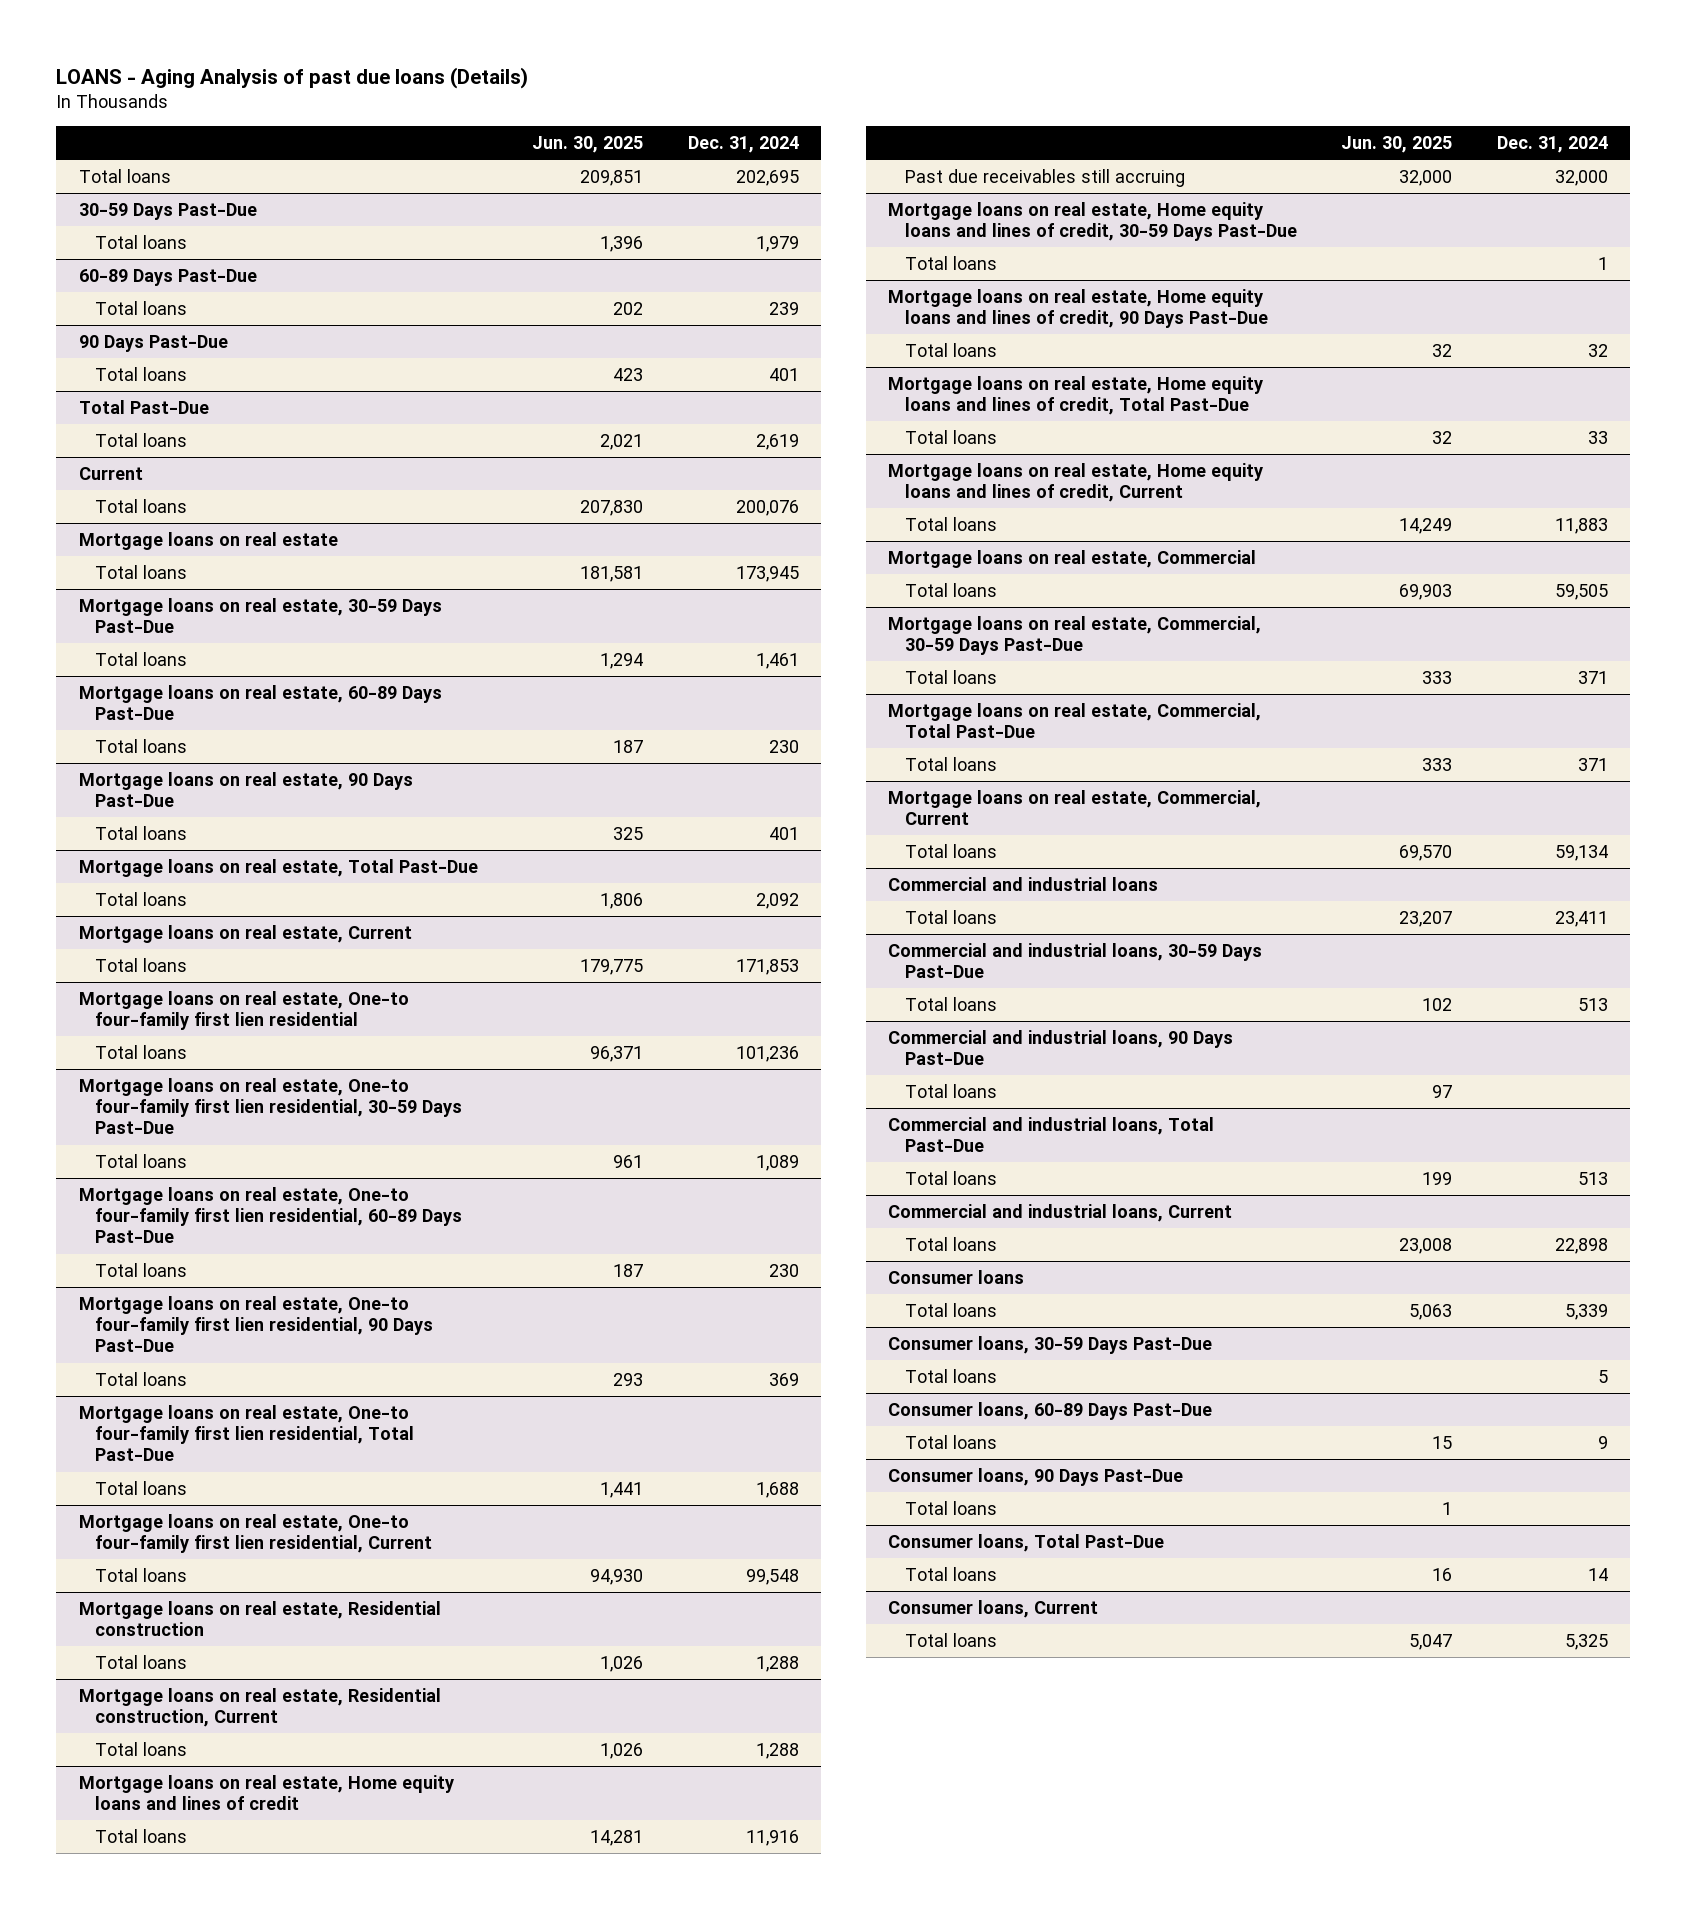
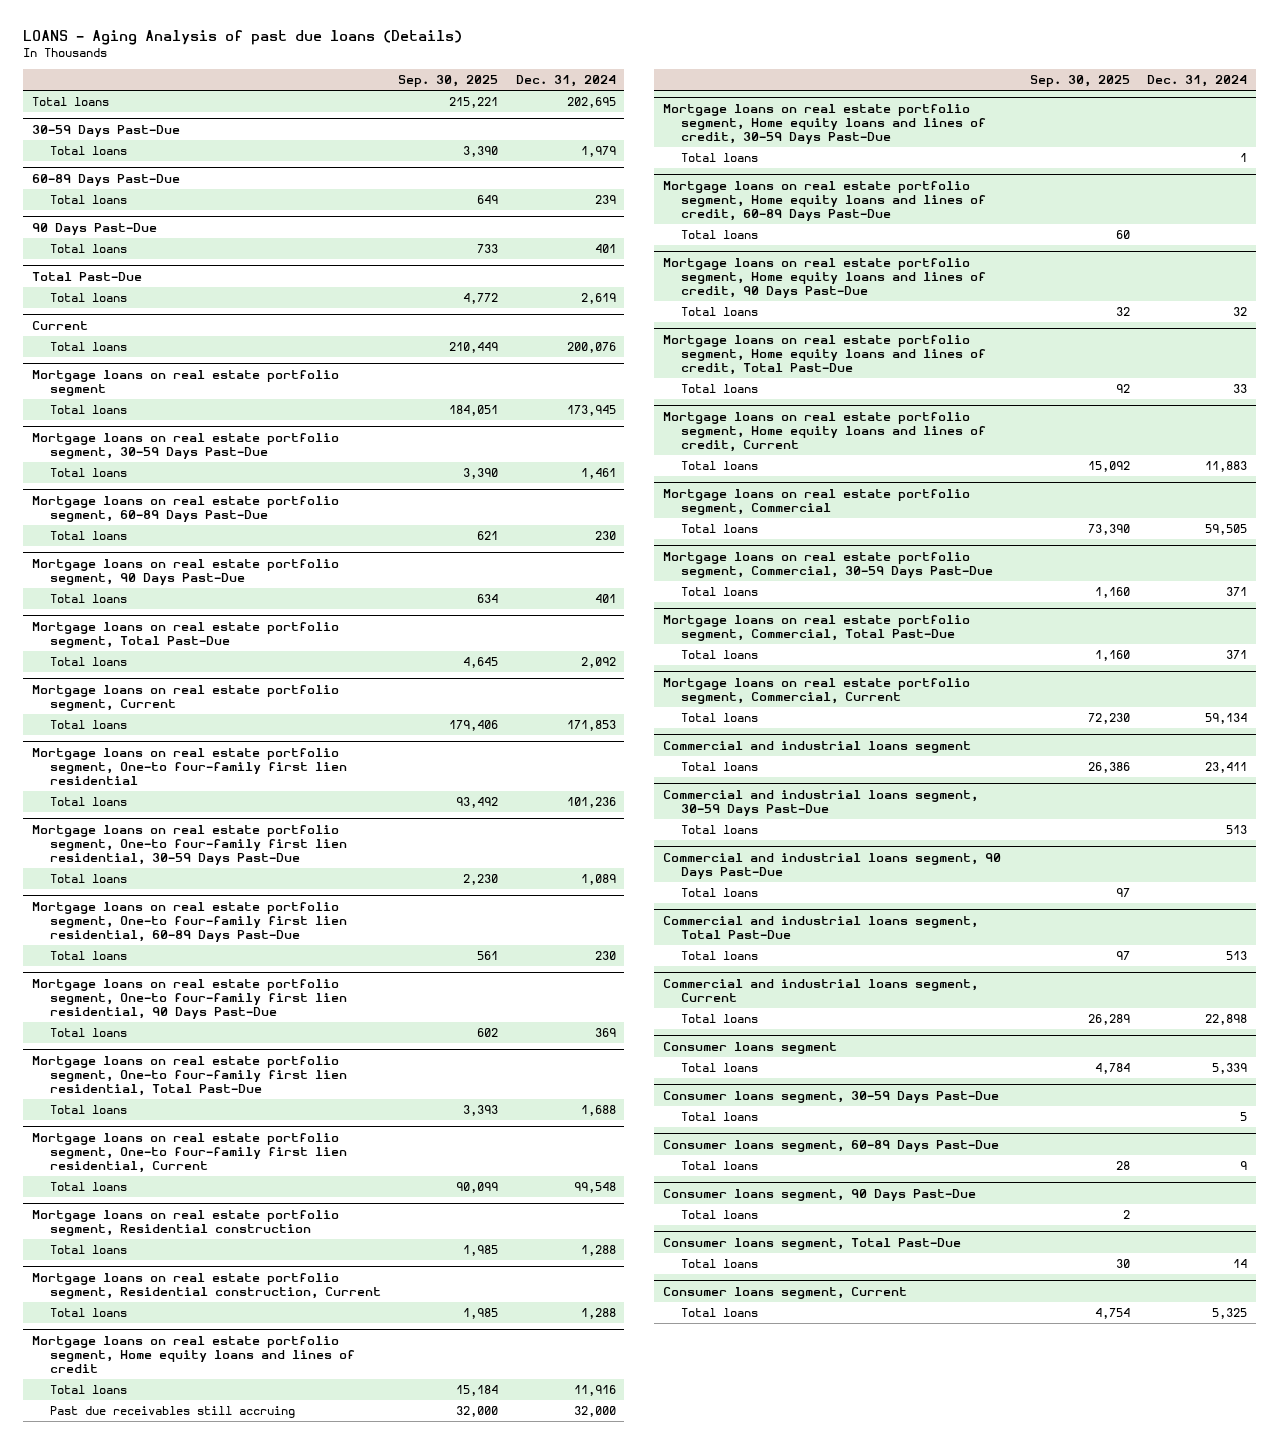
- | Jun. 30, 2025 | Dec. 31, 2024
+ | Sep. 30, 2025 | Dec. 31, 2024
- Mortgage loans on real estate
+ Mortgage loans on real estate portfolio segment
- Mortgage loans on real estate, 30-59 Days Past-Due
+ Mortgage loans on real estate portfolio segment, 30-59 Days Past-Due
- Mortgage loans on real estate, 60-89 Days Past-Due
+ Mortgage loans on real estate portfolio segment, 60-89 Days Past-Due
- Mortgage loans on real estate, 90 Days Past-Due
+ Mortgage loans on real estate portfolio segment, 90 Days Past-Due
- Mortgage loans on real estate, Total Past-Due
+ Mortgage loans on real estate portfolio segment, Total Past-Due
- Mortgage loans on real estate, Current
+ Mortgage loans on real estate portfolio segment, Current
- Mortgage loans on real estate, One-to four-family first lien residential
+ Mortgage loans on real estate portfolio segment, One-to four-family first lien residential
- Mortgage loans on real estate, One-to four-family first lien residential, 30-59 Days Past-Due
+ Mortgage loans on real estate portfolio segment, One-to four-family first lien residential, 30-59 Days Past-Due
- Mortgage loans on real estate, One-to four-family first lien residential, 60-89 Days Past-Due
+ Mortgage loans on real estate portfolio segment, One-to four-family first lien residential, 60-89 Days Past-Due
- Mortgage loans on real estate, One-to four-family first lien residential, 90 Days Past-Due
+ Mortgage loans on real estate portfolio segment, One-to four-family first lien residential, 90 Days Past-Due
- Mortgage loans on real estate, One-to four-family first lien residential, Total Past-Due
+ Mortgage loans on real estate portfolio segment, One-to four-family first lien residential, Total Past-Due
- Mortgage loans on real estate, One-to four-family first lien residential, Current
+ Mortgage loans on real estate portfolio segment, One-to four-family first lien residential, Current
- Mortgage loans on real estate, Residential construction
+ Mortgage loans on real estate portfolio segment, Residential construction
- Mortgage loans on real estate, Residential construction, Current
+ Mortgage loans on real estate portfolio segment, Residential construction, Current
- Mortgage loans on real estate, Home equity loans and lines of credit
+ Mortgage loans on real estate portfolio segment, Home equity loans and lines of credit
- Mortgage loans on real estate, Home equity loans and lines of credit, 30-59 Days Past-Due
+ Mortgage loans on real estate portfolio segment, Home equity loans and lines of credit, 30-59 Days Past-Due
- Mortgage loans on real estate, Home equity loans and lines of credit, 90 Days Past-Due
+ Mortgage loans on real estate portfolio segment, Home equity loans and lines of credit, 60-89 Days Past-Due
+ Total loans | 60 |
+ Mortgage loans on real estate portfolio segment, Home equity loans and lines of credit, 90 Days Past-Due
- Mortgage loans on real estate, Home equity loans and lines of credit, Total Past-Due
+ Mortgage loans on real estate portfolio segment, Home equity loans and lines of credit, Total Past-Due
- Mortgage loans on real estate, Home equity loans and lines of credit, Current
+ Mortgage loans on real estate portfolio segment, Home equity loans and lines of credit, Current
- Mortgage loans on real estate, Commercial
+ Mortgage loans on real estate portfolio segment, Commercial
- Mortgage loans on real estate, Commercial, 30-59 Days Past-Due
+ Mortgage loans on real estate portfolio segment, Commercial, 30-59 Days Past-Due
- Mortgage loans on real estate, Commercial, Total Past-Due
+ Mortgage loans on real estate portfolio segment, Commercial, Total Past-Due
- Mortgage loans on real estate, Commercial, Current
+ Mortgage loans on real estate portfolio segment, Commercial, Current
- Commercial and industrial loans
+ Commercial and industrial loans segment
- Commercial and industrial loans, 30-59 Days Past-Due
+ Commercial and industrial loans segment, 30-59 Days Past-Due
- Commercial and industrial loans, 90 Days Past-Due
+ Commercial and industrial loans segment, 90 Days Past-Due
- Commercial and industrial loans, Total Past-Due
+ Commercial and industrial loans segment, Total Past-Due
- Commercial and industrial loans, Current
+ Commercial and industrial loans segment, Current
- Consumer loans
+ Consumer loans segment
- Consumer loans, 30-59 Days Past-Due
+ Consumer loans segment, 30-59 Days Past-Due
- Consumer loans, 60-89 Days Past-Due
+ Consumer loans segment, 60-89 Days Past-Due
- Consumer loans, 90 Days Past-Due
+ Consumer loans segment, 90 Days Past-Due
- Consumer loans, Total Past-Due
+ Consumer loans segment, Total Past-Due
- Consumer loans, Current
+ Consumer loans segment, Current

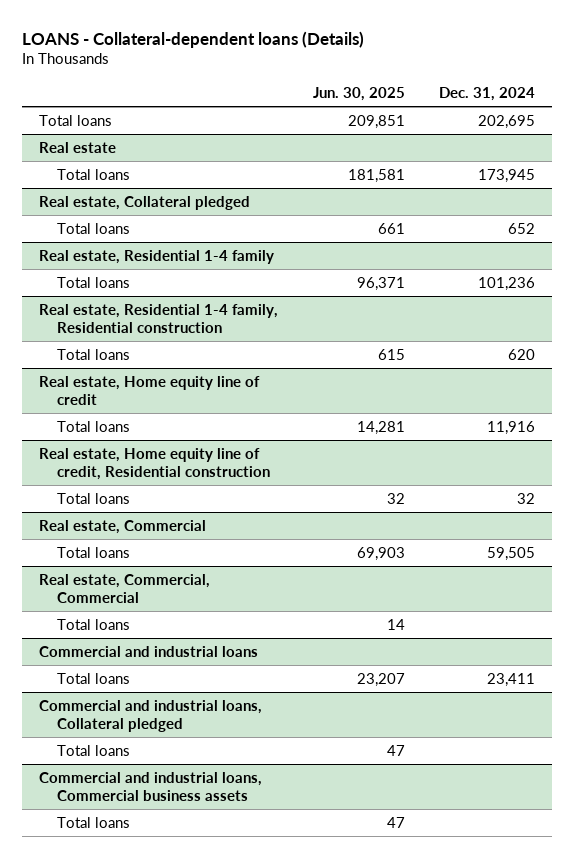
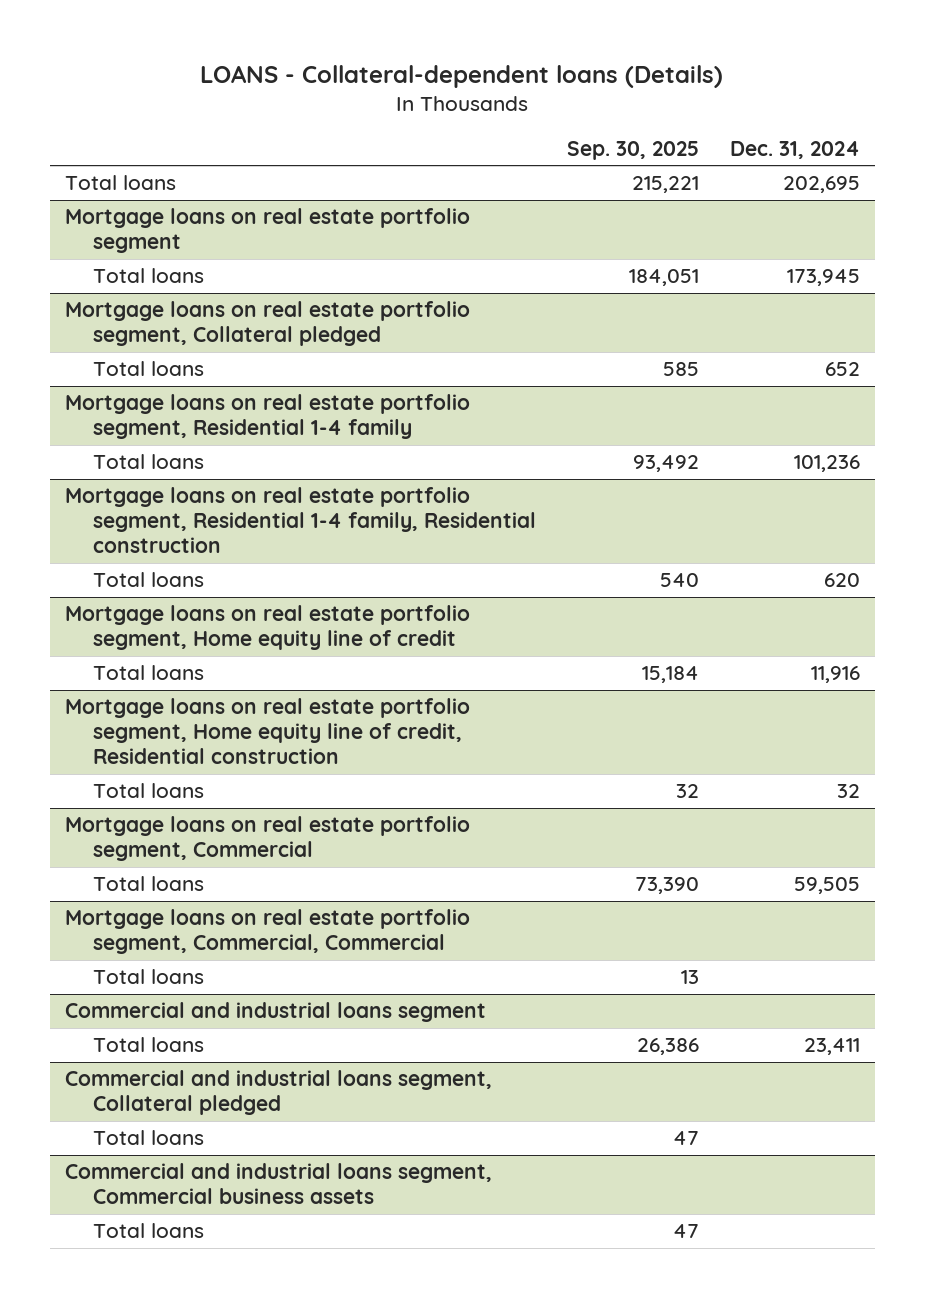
- | Jun. 30, 2025 | Dec. 31, 2024
+ | Sep. 30, 2025 | Dec. 31, 2024
- Real estate
+ Mortgage loans on real estate portfolio segment
- Real estate, Collateral pledged
+ Mortgage loans on real estate portfolio segment, Collateral pledged
- Real estate, Residential 1-4 family
+ Mortgage loans on real estate portfolio segment, Residential 1-4 family
- Real estate, Residential 1-4 family, Residential construction
+ Mortgage loans on real estate portfolio segment, Residential 1-4 family, Residential construction
- Real estate, Home equity line of credit
+ Mortgage loans on real estate portfolio segment, Home equity line of credit
- Real estate, Home equity line of credit, Residential construction
+ Mortgage loans on real estate portfolio segment, Home equity line of credit, Residential construction
- Real estate, Commercial
+ Mortgage loans on real estate portfolio segment, Commercial
- Real estate, Commercial, Commercial
+ Mortgage loans on real estate portfolio segment, Commercial, Commercial
- Commercial and industrial loans
+ Commercial and industrial loans segment
- Commercial and industrial loans, Collateral pledged
+ Commercial and industrial loans segment, Collateral pledged
- Commercial and industrial loans, Commercial business assets
+ Commercial and industrial loans segment, Commercial business assets

